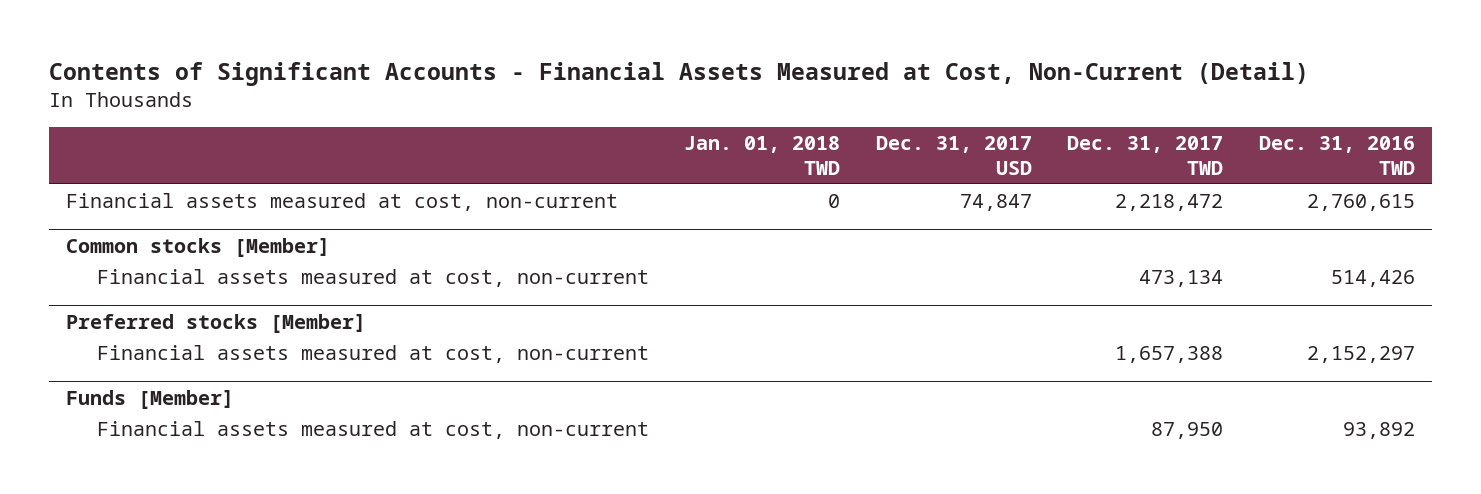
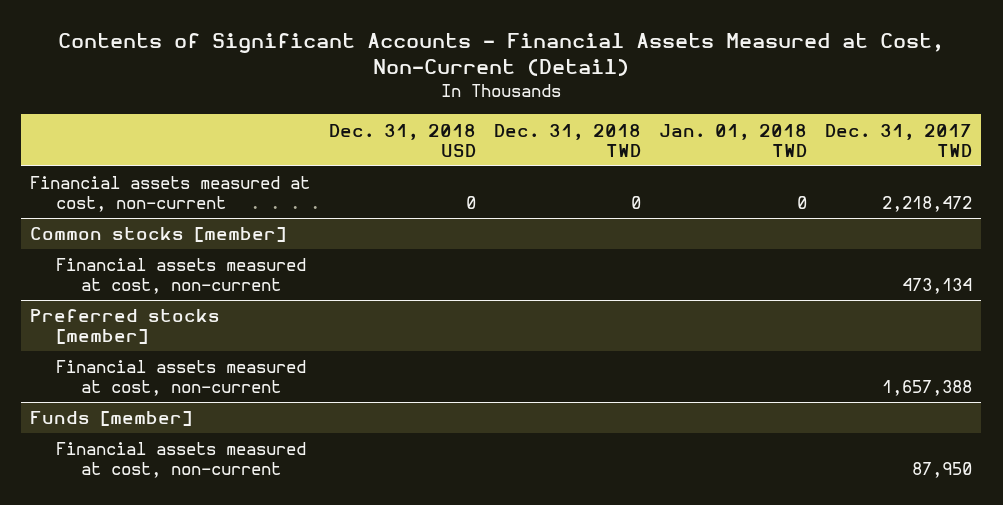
- | Jan. 01, 2018 TWD | Dec. 31, 2017 USD | Dec. 31, 2017 TWD | Dec. 31, 2016 TWD
+ | Dec. 31, 2018 USD | Dec. 31, 2018 TWD | Jan. 01, 2018 TWD | Dec. 31, 2017 TWD
- Common stocks [Member]
+ Common stocks [member]
- Preferred stocks [Member]
+ Preferred stocks [member]
- Funds [Member]
+ Funds [member]

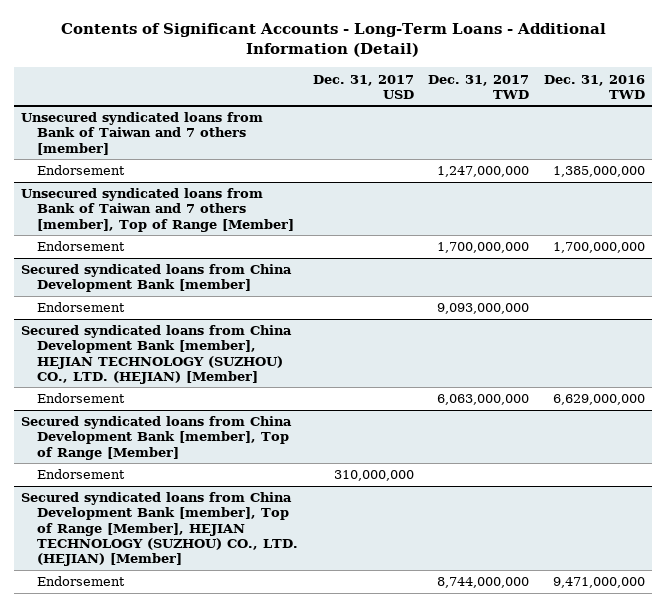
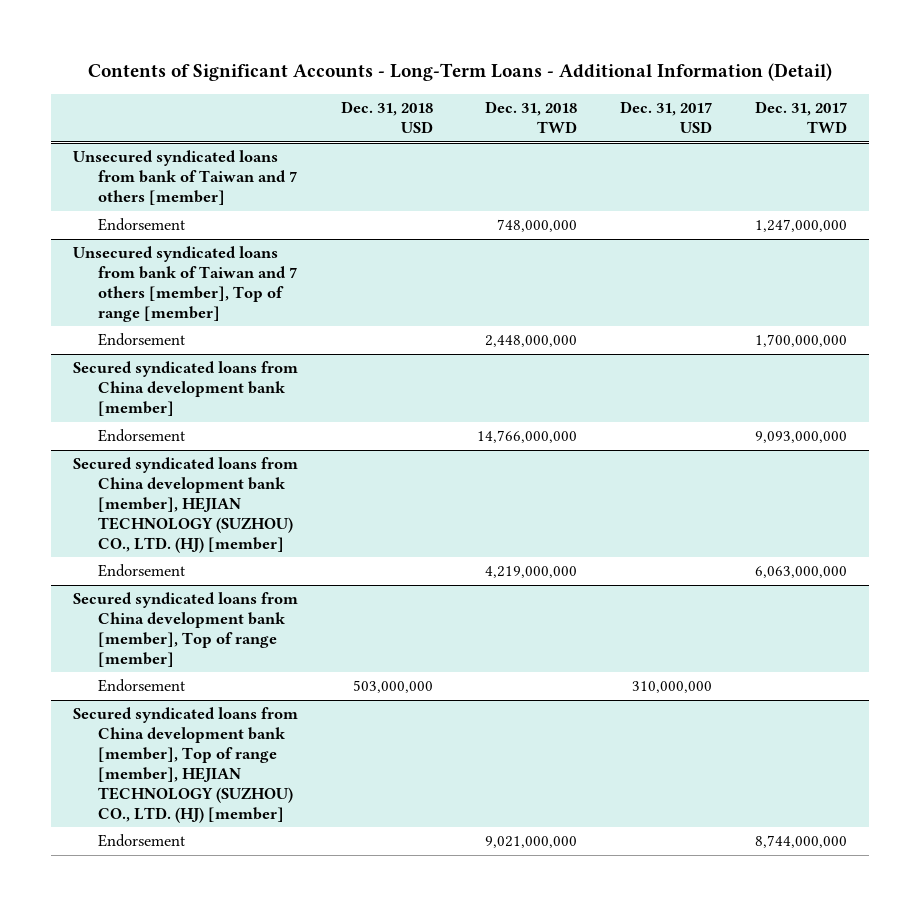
- | Dec. 31, 2017 USD | Dec. 31, 2017 TWD | Dec. 31, 2016 TWD
+ | Dec. 31, 2018 USD | Dec. 31, 2018 TWD | Dec. 31, 2017 USD | Dec. 31, 2017 TWD
- Unsecured syndicated loans from Bank of Taiwan and 7 others [member]
+ Unsecured syndicated loans from bank of Taiwan and 7 others [member]
- Unsecured syndicated loans from Bank of Taiwan and 7 others [member], Top of Range [Member]
+ Unsecured syndicated loans from bank of Taiwan and 7 others [member], Top of range [member]
- Secured syndicated loans from China Development Bank [member]
+ Secured syndicated loans from China development bank [member]
- Secured syndicated loans from China Development Bank [member], HEJIAN TECHNOLOGY (SUZHOU) CO., LTD. (HEJIAN) [Member]
+ Secured syndicated loans from China development bank [member], HEJIAN TECHNOLOGY (SUZHOU) CO., LTD. (HJ) [member]
- Secured syndicated loans from China Development Bank [member], Top of Range [Member]
+ Secured syndicated loans from China development bank [member], Top of range [member]
- Secured syndicated loans from China Development Bank [member], Top of Range [Member], HEJIAN TECHNOLOGY (SUZHOU) CO., LTD. (HEJIAN) [Member]
+ Secured syndicated loans from China development bank [member], Top of range [member], HEJIAN TECHNOLOGY (SUZHOU) CO., LTD. (HJ) [member]

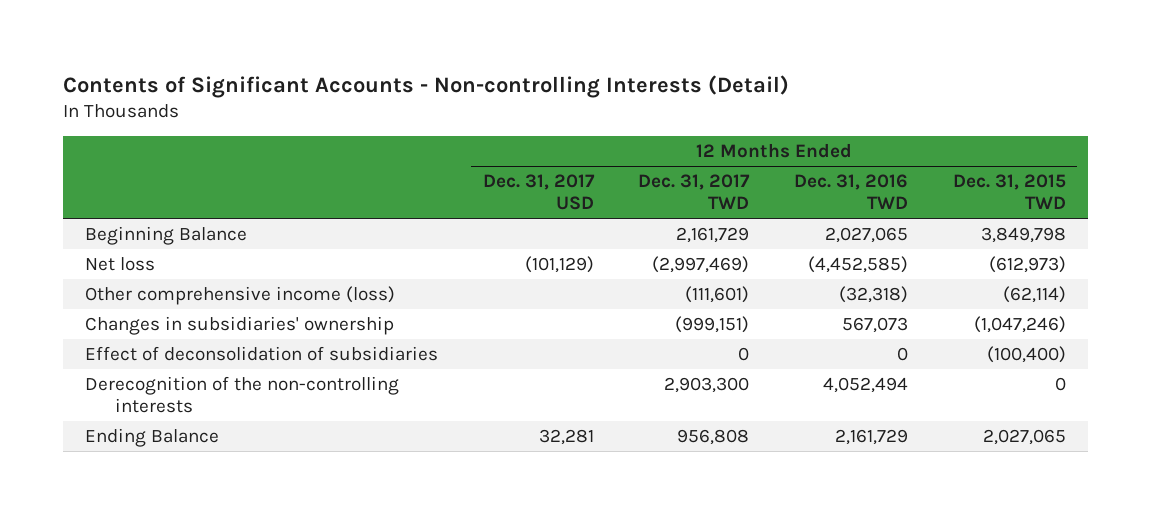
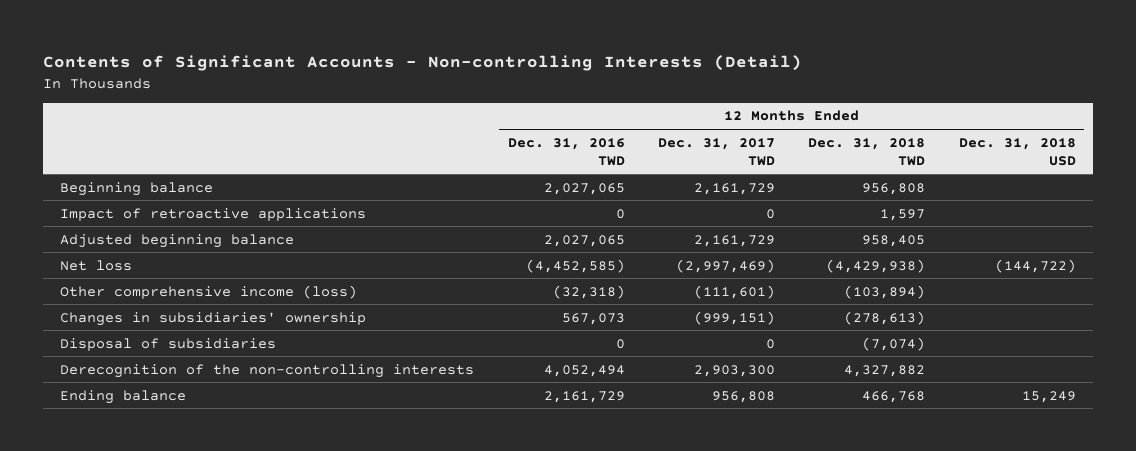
- | 12 Months Ended Dec. 31, 2017 USD | 12 Months Ended Dec. 31, 2017 TWD | 12 Months Ended Dec. 31, 2016 TWD | 12 Months Ended Dec. 31, 2015 TWD
+ | 12 Months Ended Dec. 31, 2016 TWD | 12 Months Ended Dec. 31, 2017 TWD | 12 Months Ended Dec. 31, 2018 TWD | 12 Months Ended Dec. 31, 2018 USD
- Beginning Balance | | 2,161,729 | 2,027,065 | 3,849,798
+ Beginning balance | 2,027,065 | 2,161,729 | 956,808 |
+ Impact of retroactive applications | 0 | 0 | 1,597 |
+ Adjusted beginning balance | 2,027,065 | 2,161,729 | 958,405 |
- Effect of deconsolidation of subsidiaries | | 0 | 0 | (100,400)
+ Disposal of subsidiaries | 0 | 0 | (7,074) |
- Ending Balance | 32,281 | 956,808 | 2,161,729 | 2,027,065
+ Ending balance | 2,161,729 | 956,808 | 466,768 | 15,249

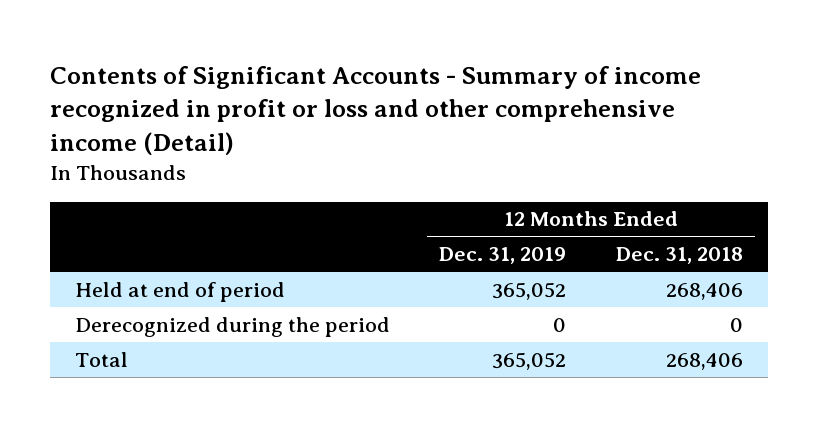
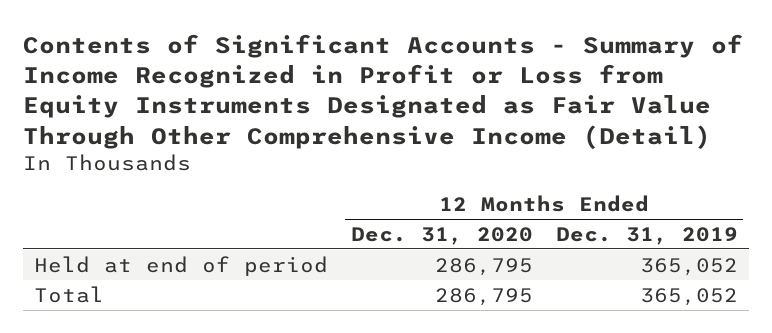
- Contents of Significant Accounts - Summary of income recognized in profit or loss and other comprehensive income (Detail)
+ Contents of Significant Accounts - Summary of Income Recognized in Profit or Loss from Equity Instruments Designated as Fair Value Through Other Comprehensive Income (Detail)
- | 12 Months Ended Dec. 31, 2019 | 12 Months Ended Dec. 31, 2018
+ | 12 Months Ended Dec. 31, 2020 | 12 Months Ended Dec. 31, 2019
- Derecognized during the period | 0 | 0

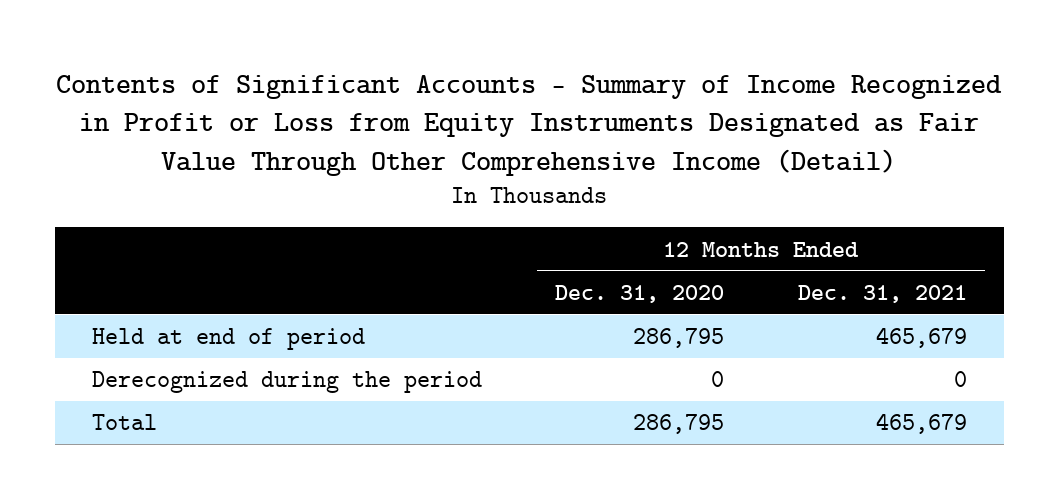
- | 12 Months Ended Dec. 31, 2020 | 12 Months Ended Dec. 31, 2019
+ | 12 Months Ended Dec. 31, 2020 | 12 Months Ended Dec. 31, 2021
+ Derecognized during the period | 0 | 0

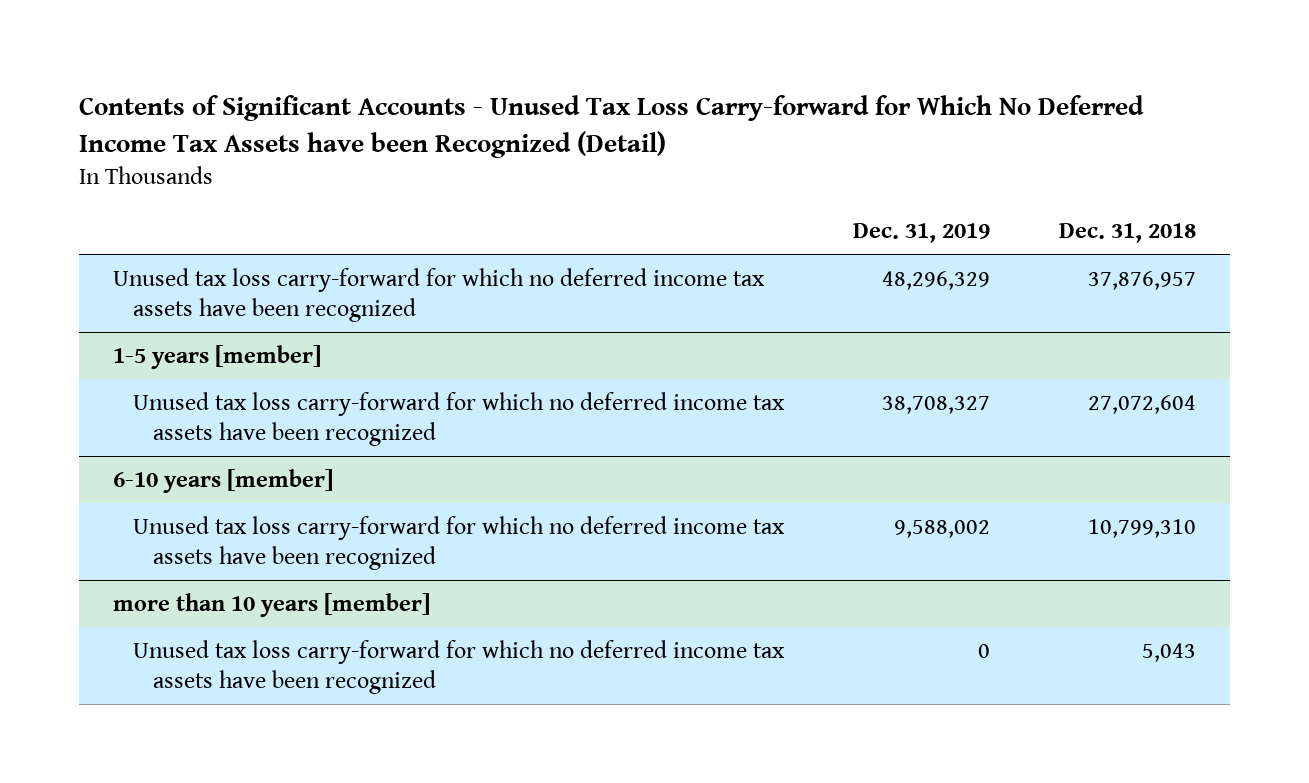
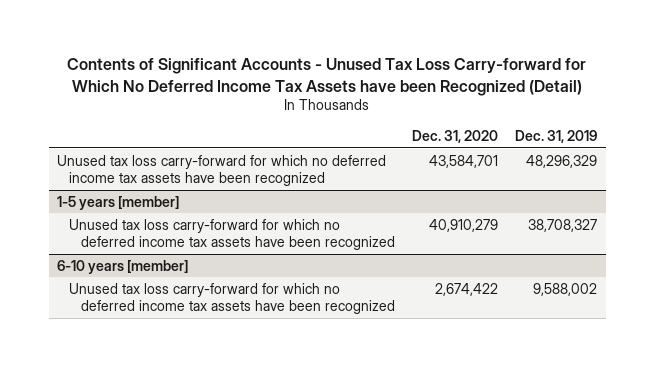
- | Dec. 31, 2019 | Dec. 31, 2018
+ | Dec. 31, 2020 | Dec. 31, 2019
- more than 10 years [member]
- Unused tax loss carry-forward for which no deferred income tax assets have been recognized | 0 | 5,043

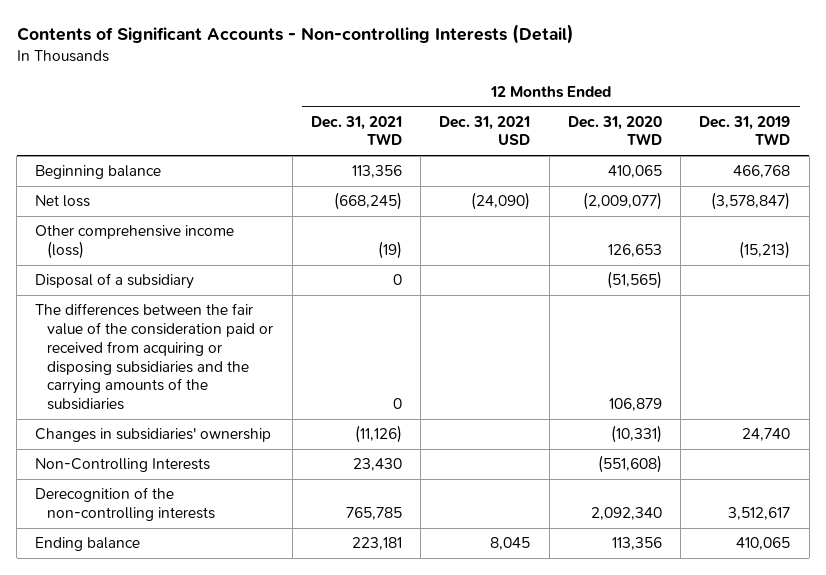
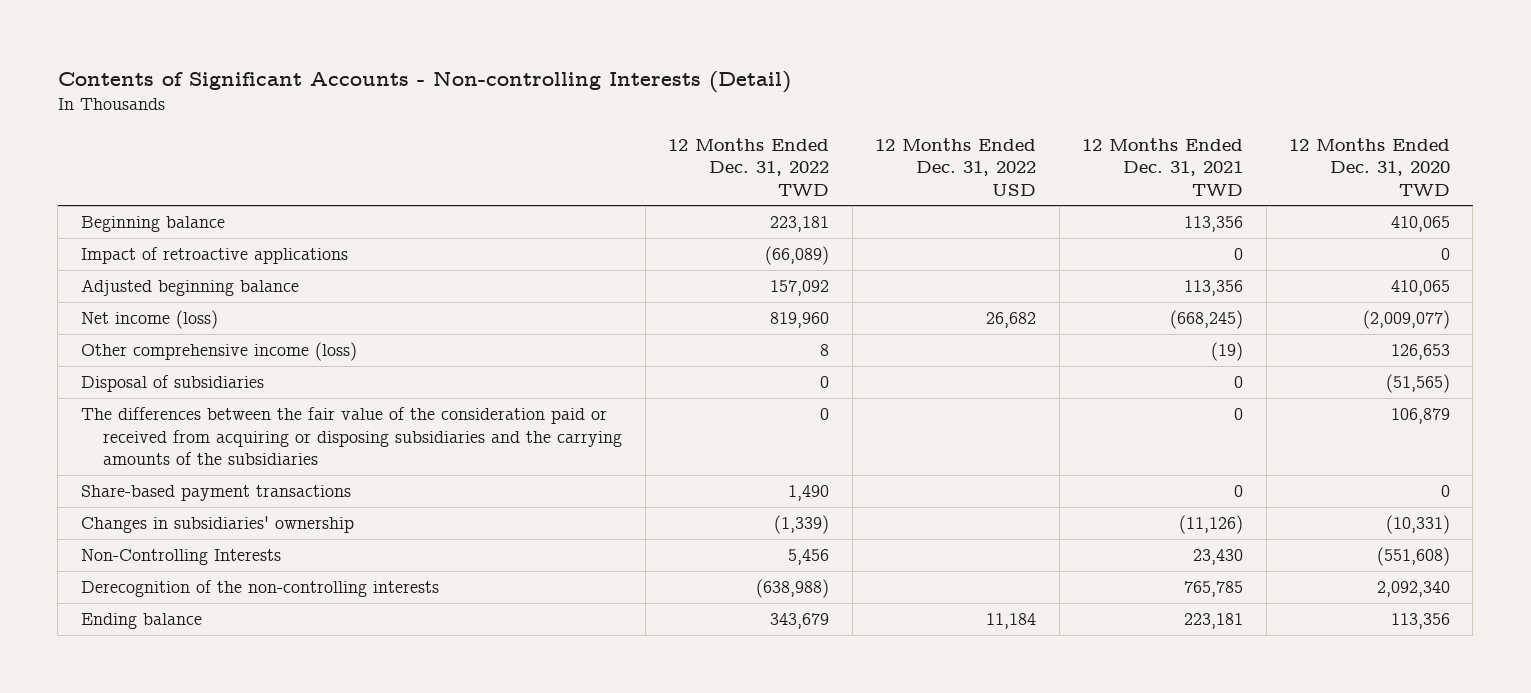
- | 12 Months Ended Dec. 31, 2021 TWD | 12 Months Ended Dec. 31, 2021 USD | 12 Months Ended Dec. 31, 2020 TWD | 12 Months Ended Dec. 31, 2019 TWD
+ | 12 Months Ended Dec. 31, 2022 TWD | 12 Months Ended Dec. 31, 2022 USD | 12 Months Ended Dec. 31, 2021 TWD | 12 Months Ended Dec. 31, 2020 TWD
- Net loss | (668,245) | (24,090) | (2,009,077) | (3,578,847)
+ Impact of retroactive applications | (66,089) | | 0 | 0
+ Adjusted beginning balance | 157,092 | | 113,356 | 410,065
+ Net income (loss) | 819,960 | 26,682 | (668,245) | (2,009,077)
- Disposal of a subsidiary | 0 | | (51,565) |
+ Disposal of subsidiaries | 0 | | 0 | (51,565)
+ Share-based payment transactions | 1,490 | | 0 | 0

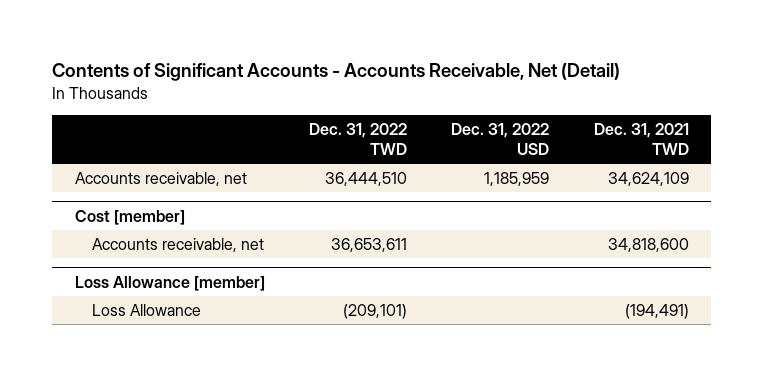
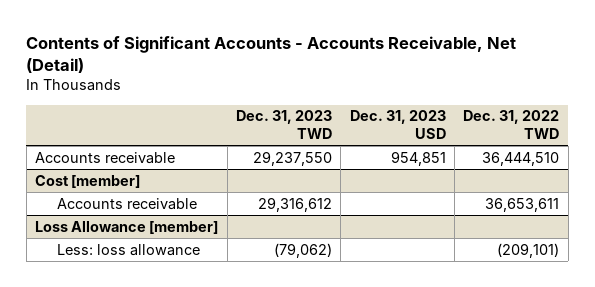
- | Dec. 31, 2022 TWD | Dec. 31, 2022 USD | Dec. 31, 2021 TWD
+ | Dec. 31, 2023 TWD | Dec. 31, 2023 USD | Dec. 31, 2022 TWD
- Accounts receivable, net | 36,444,510 | 1,185,959 | 34,624,109
+ Accounts receivable | 29,237,550 | 954,851 | 36,444,510
@ Cost [member]
- Accounts receivable, net | 36,653,611 | | 34,818,600
+ Accounts receivable | 29,316,612 | | 36,653,611
@ Loss Allowance [member]
- Loss Allowance | (209,101) | | (194,491)
+ Less: loss allowance | (79,062) | | (209,101)

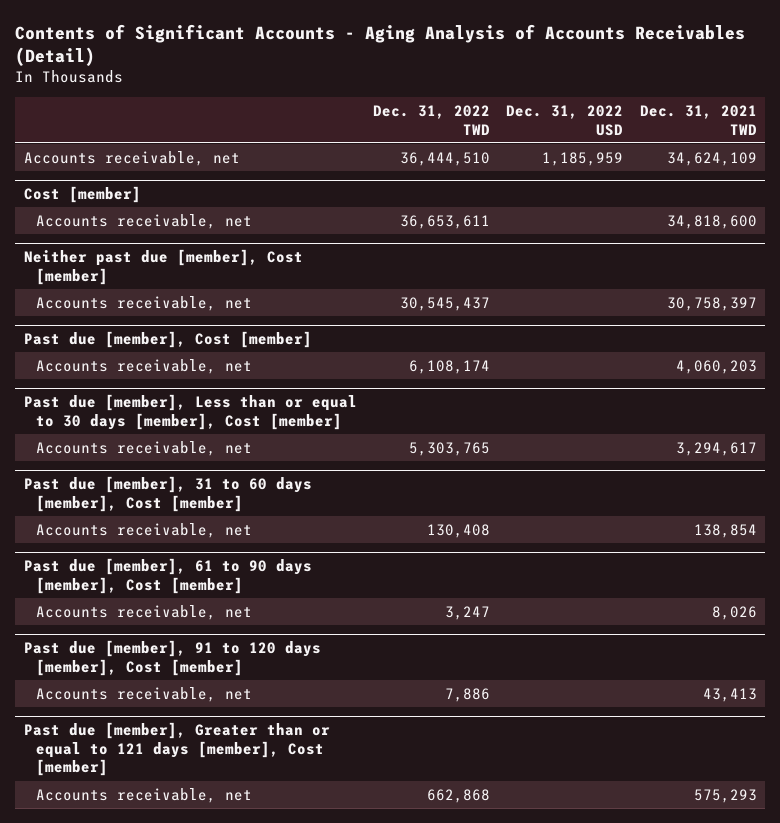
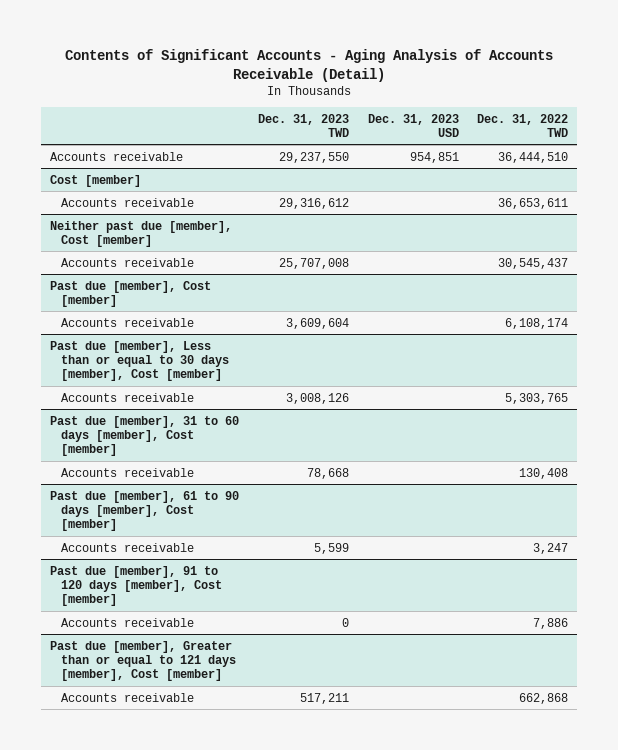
- Contents of Significant Accounts - Aging Analysis of Accounts Receivables (Detail)
+ Contents of Significant Accounts - Aging Analysis of Accounts Receivable (Detail)
- | Dec. 31, 2022 TWD | Dec. 31, 2022 USD | Dec. 31, 2021 TWD
+ | Dec. 31, 2023 TWD | Dec. 31, 2023 USD | Dec. 31, 2022 TWD
- Accounts receivable, net | 36,444,510 | 1,185,959 | 34,624,109
+ Accounts receivable | 29,237,550 | 954,851 | 36,444,510
@ Cost [member]
- Accounts receivable, net | 36,653,611 | | 34,818,600
+ Accounts receivable | 29,316,612 | | 36,653,611
@ Neither past due [member], Cost [member]
- Accounts receivable, net | 30,545,437 | | 30,758,397
+ Accounts receivable | 25,707,008 | | 30,545,437
@ Past due [member], Cost [member]
- Accounts receivable, net | 6,108,174 | | 4,060,203
+ Accounts receivable | 3,609,604 | | 6,108,174
@ Past due [member], Less than or equal to 30 days [member], Cost [member]
- Accounts receivable, net | 5,303,765 | | 3,294,617
+ Accounts receivable | 3,008,126 | | 5,303,765
@ Past due [member], 31 to 60 days [member], Cost [member]
- Accounts receivable, net | 130,408 | | 138,854
+ Accounts receivable | 78,668 | | 130,408
@ Past due [member], 61 to 90 days [member], Cost [member]
- Accounts receivable, net | 3,247 | | 8,026
+ Accounts receivable | 5,599 | | 3,247
@ Past due [member], 91 to 120 days [member], Cost [member]
- Accounts receivable, net | 7,886 | | 43,413
+ Accounts receivable | 0 | | 7,886
@ Past due [member], Greater than or equal to 121 days [member], Cost [member]
- Accounts receivable, net | 662,868 | | 575,293
+ Accounts receivable | 517,211 | | 662,868

